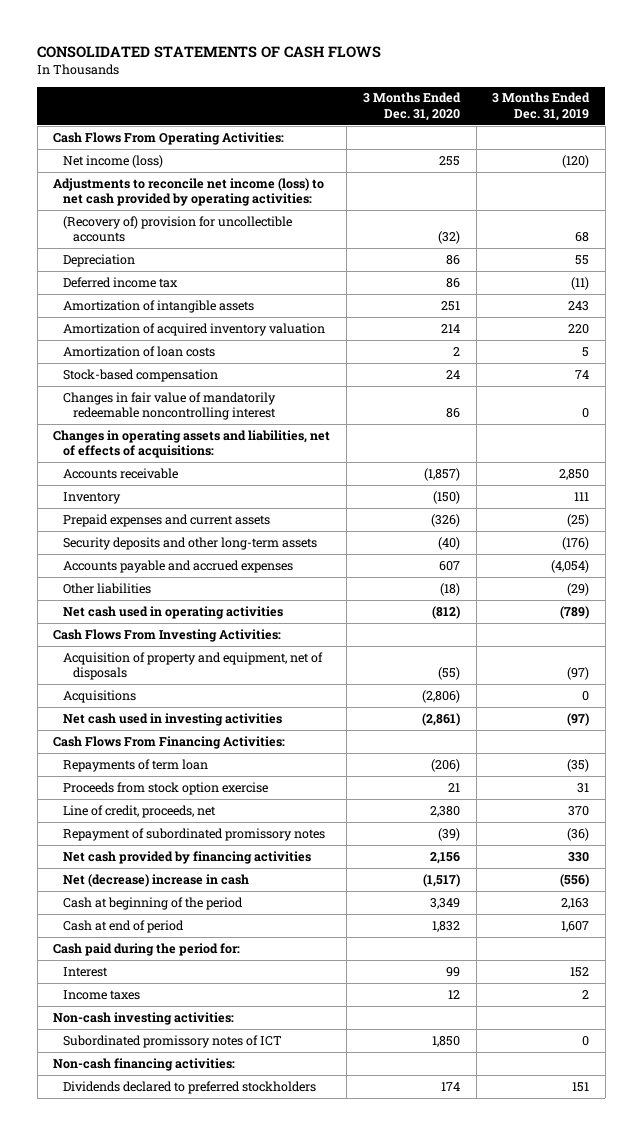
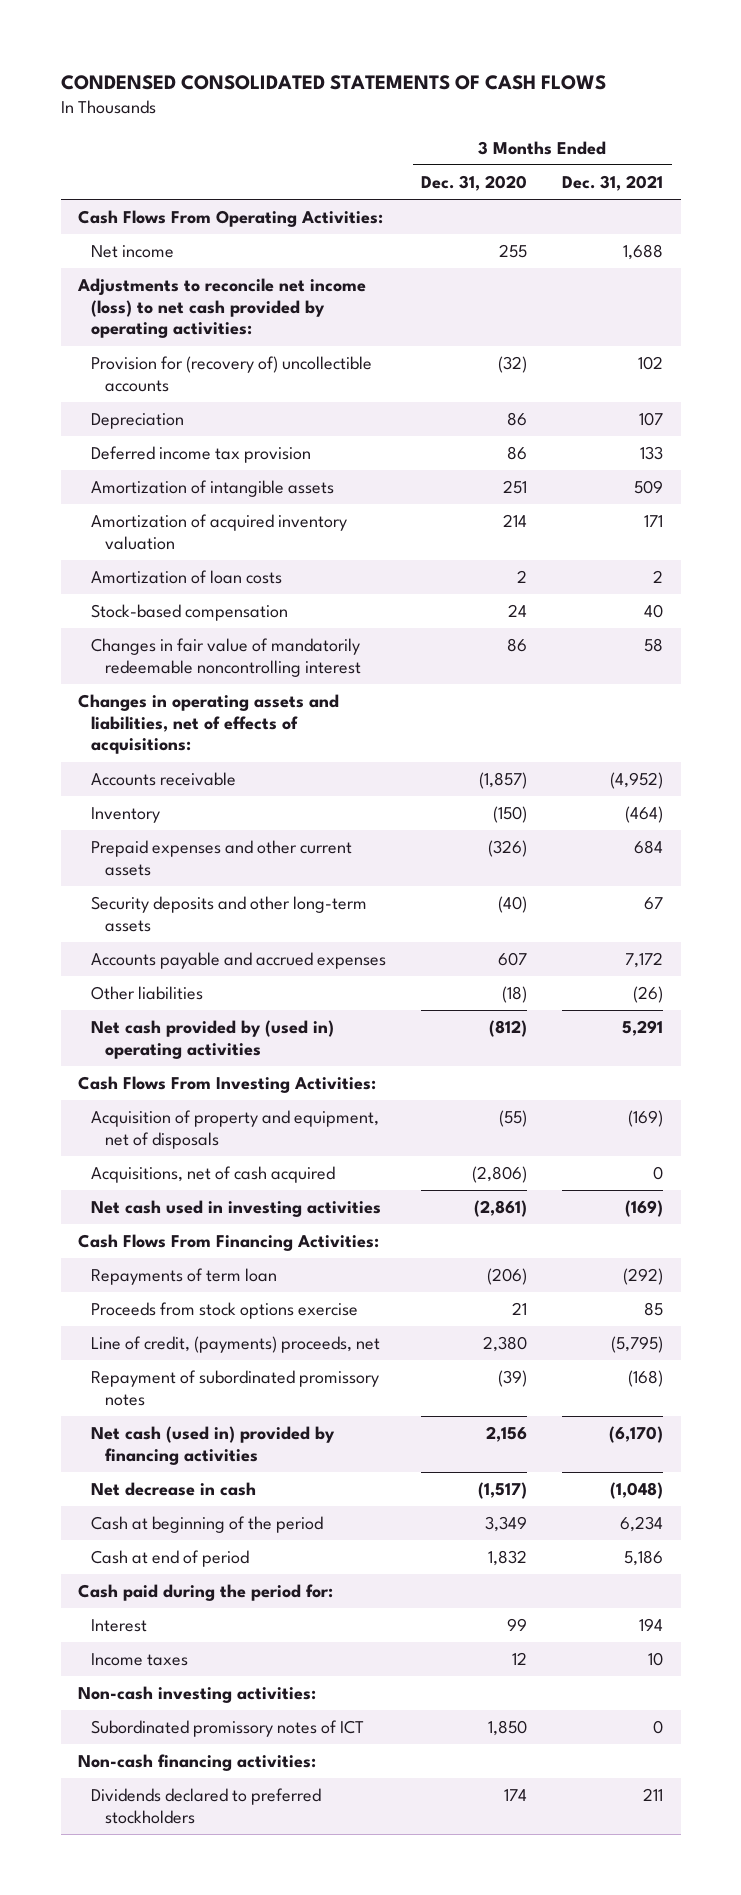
- CONSOLIDATED STATEMENTS OF CASH FLOWS
+ CONDENSED CONSOLIDATED STATEMENTS OF CASH FLOWS
- | 3 Months Ended Dec. 31, 2020 | 3 Months Ended Dec. 31, 2019
+ | 3 Months Ended Dec. 31, 2020 | 3 Months Ended Dec. 31, 2021
- Net income (loss) | 255 | (120)
+ Net income | 255 | 1,688
- (Recovery of) provision for uncollectible accounts | (32) | 68
+ Provision for (recovery of) uncollectible accounts | (32) | 102
- Deferred income tax | 86 | (11)
+ Deferred income tax provision | 86 | 133
- Prepaid expenses and current assets | (326) | (25)
+ Prepaid expenses and other current assets | (326) | 684
- Net cash used in operating activities | (812) | (789)
+ Net cash provided by (used in) operating activities | (812) | 5,291
- Acquisitions | (2,806) | 0
+ Acquisitions, net of cash acquired | (2,806) | 0
- Proceeds from stock option exercise | 21 | 31
- Line of credit, proceeds, net | 2,380 | 370
+ Proceeds from stock options exercise | 21 | 85
+ Line of credit, (payments) proceeds, net | 2,380 | (5,795)
- Net cash provided by financing activities | 2,156 | 330
- Net (decrease) increase in cash | (1,517) | (556)
+ Net cash (used in) provided by financing activities | 2,156 | (6,170)
+ Net decrease in cash | (1,517) | (1,048)

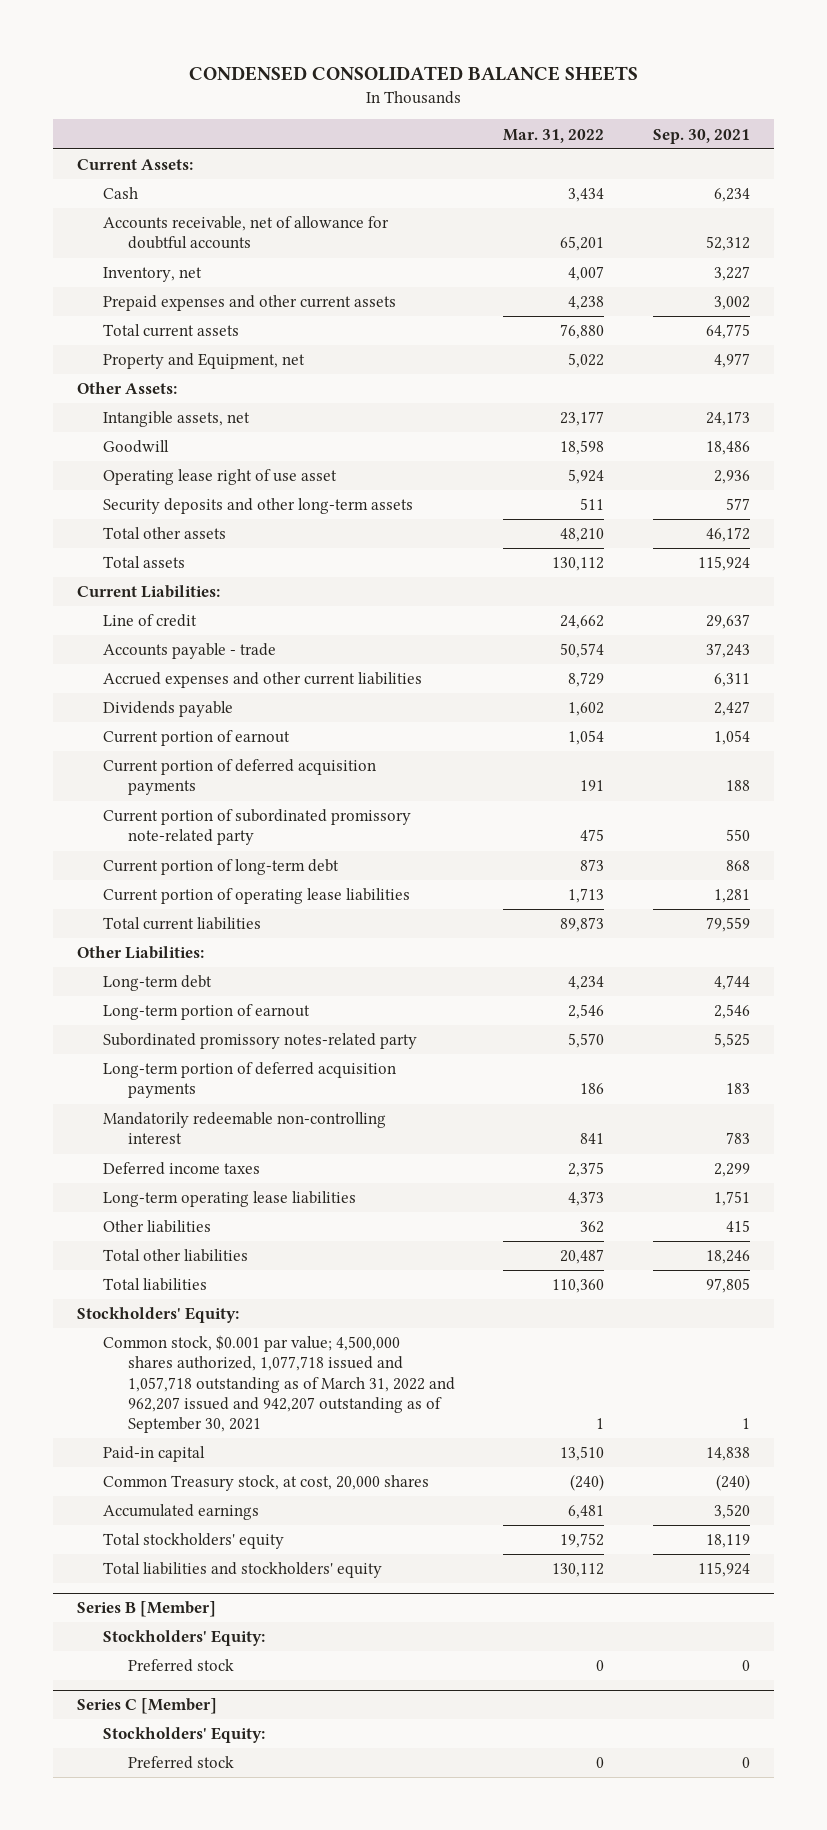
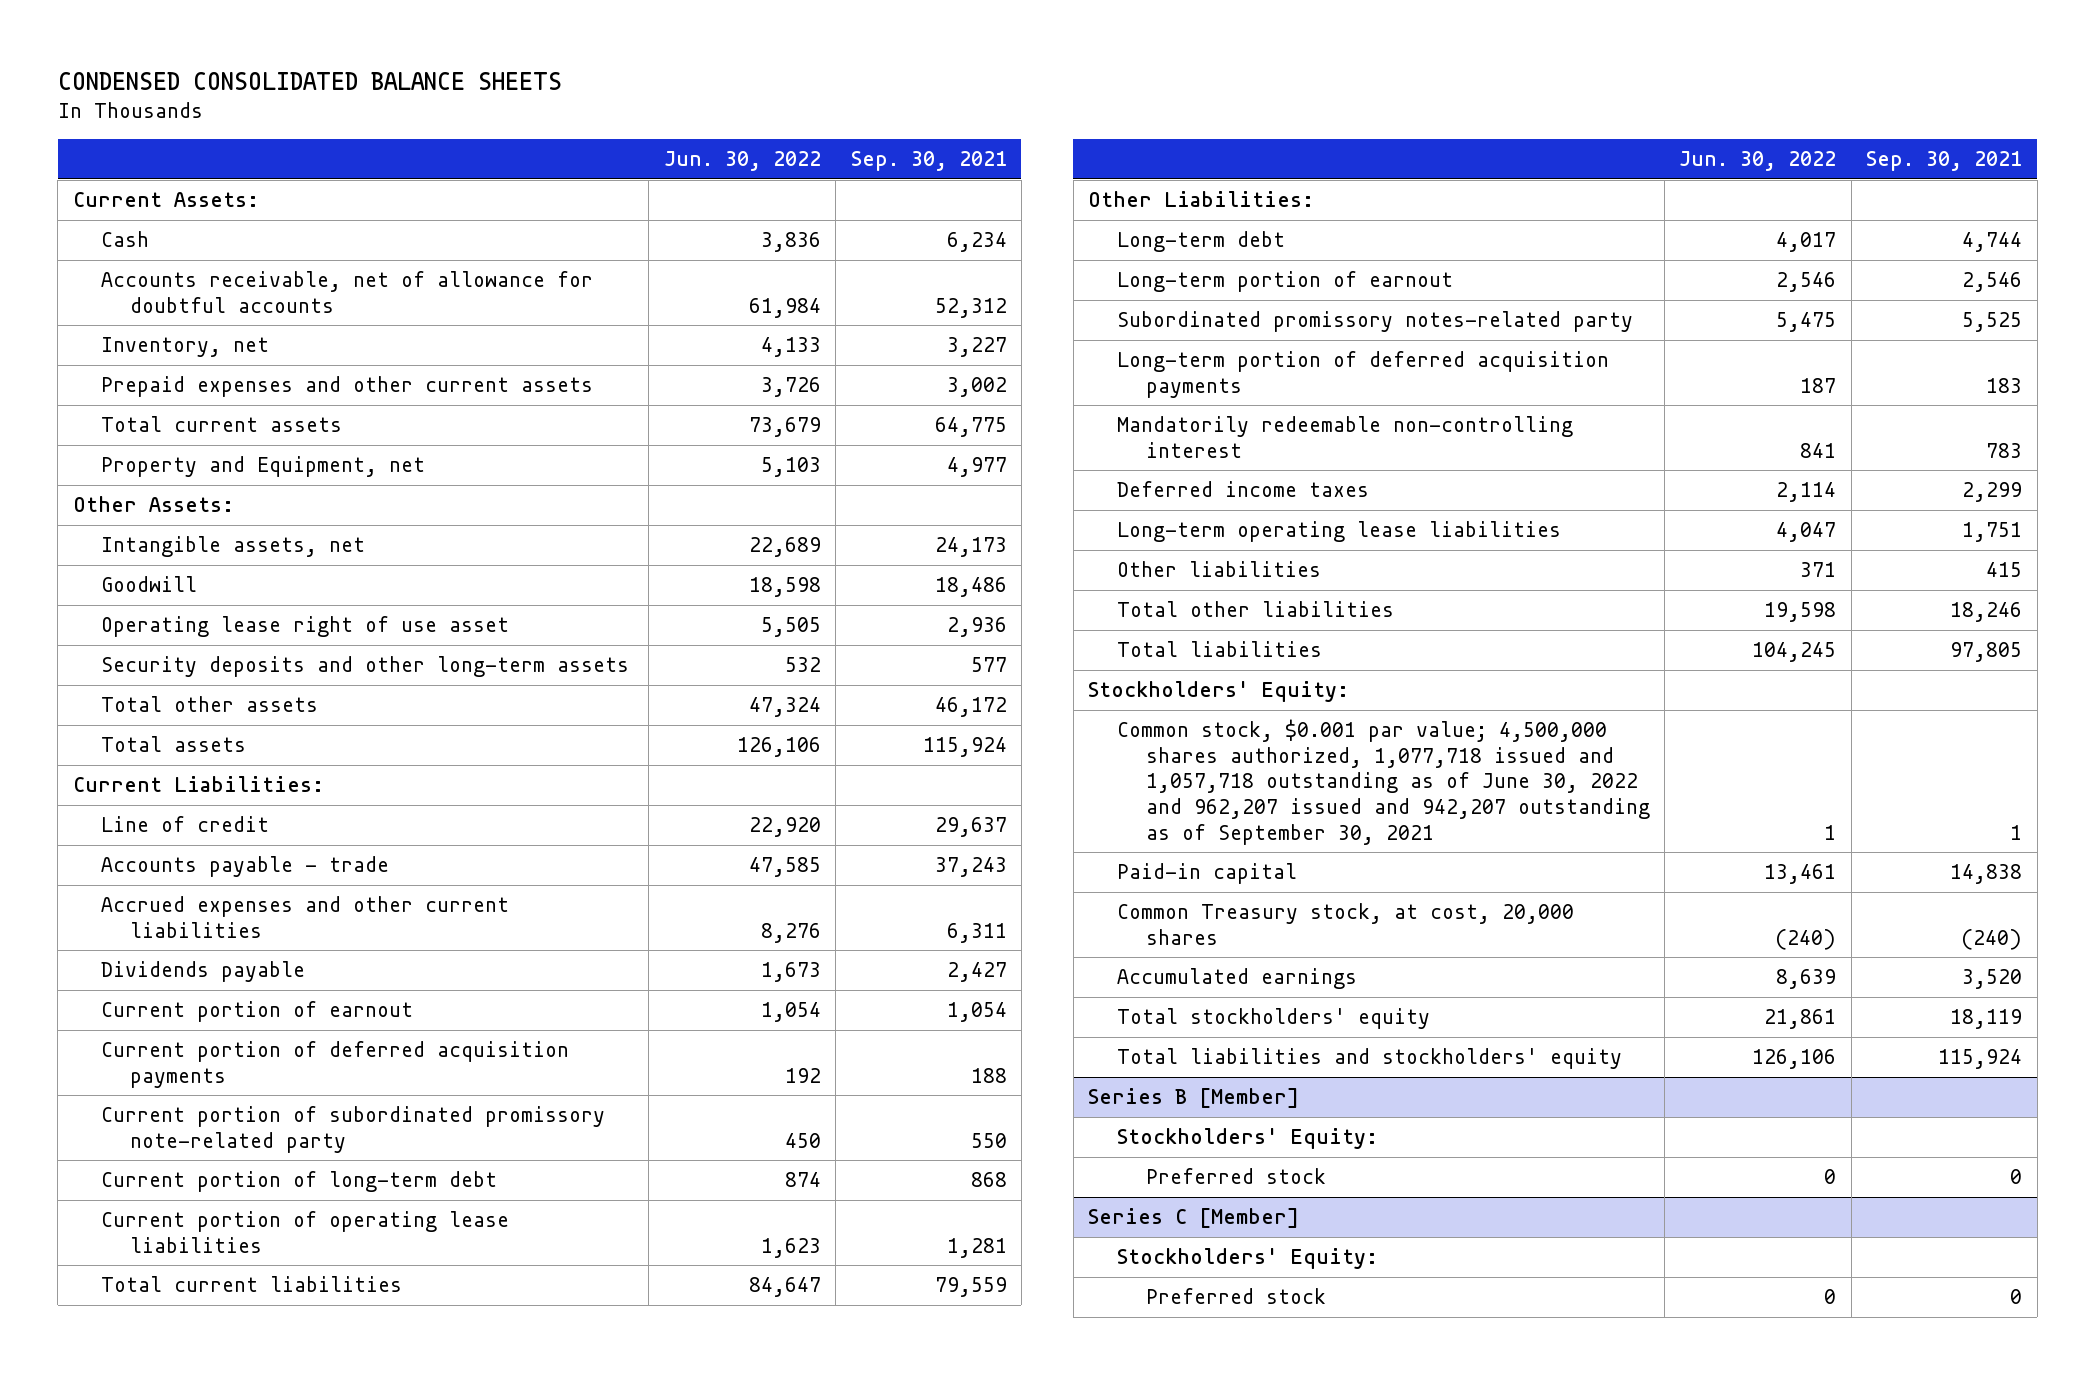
- | Mar. 31, 2022 | Sep. 30, 2021
+ | Jun. 30, 2022 | Sep. 30, 2021
- Common stock, $0.001 par value; 4,500,000 shares authorized, 1,077,718 issued and 1,057,718 outstanding as of March 31, 2022 and 962,207 issued and 942,207 outstanding as of September 30, 2021 | 1 | 1
+ Common stock, $0.001 par value; 4,500,000 shares authorized, 1,077,718 issued and 1,057,718 outstanding as of June 30, 2022 and 962,207 issued and 942,207 outstanding as of September 30, 2021 | 1 | 1

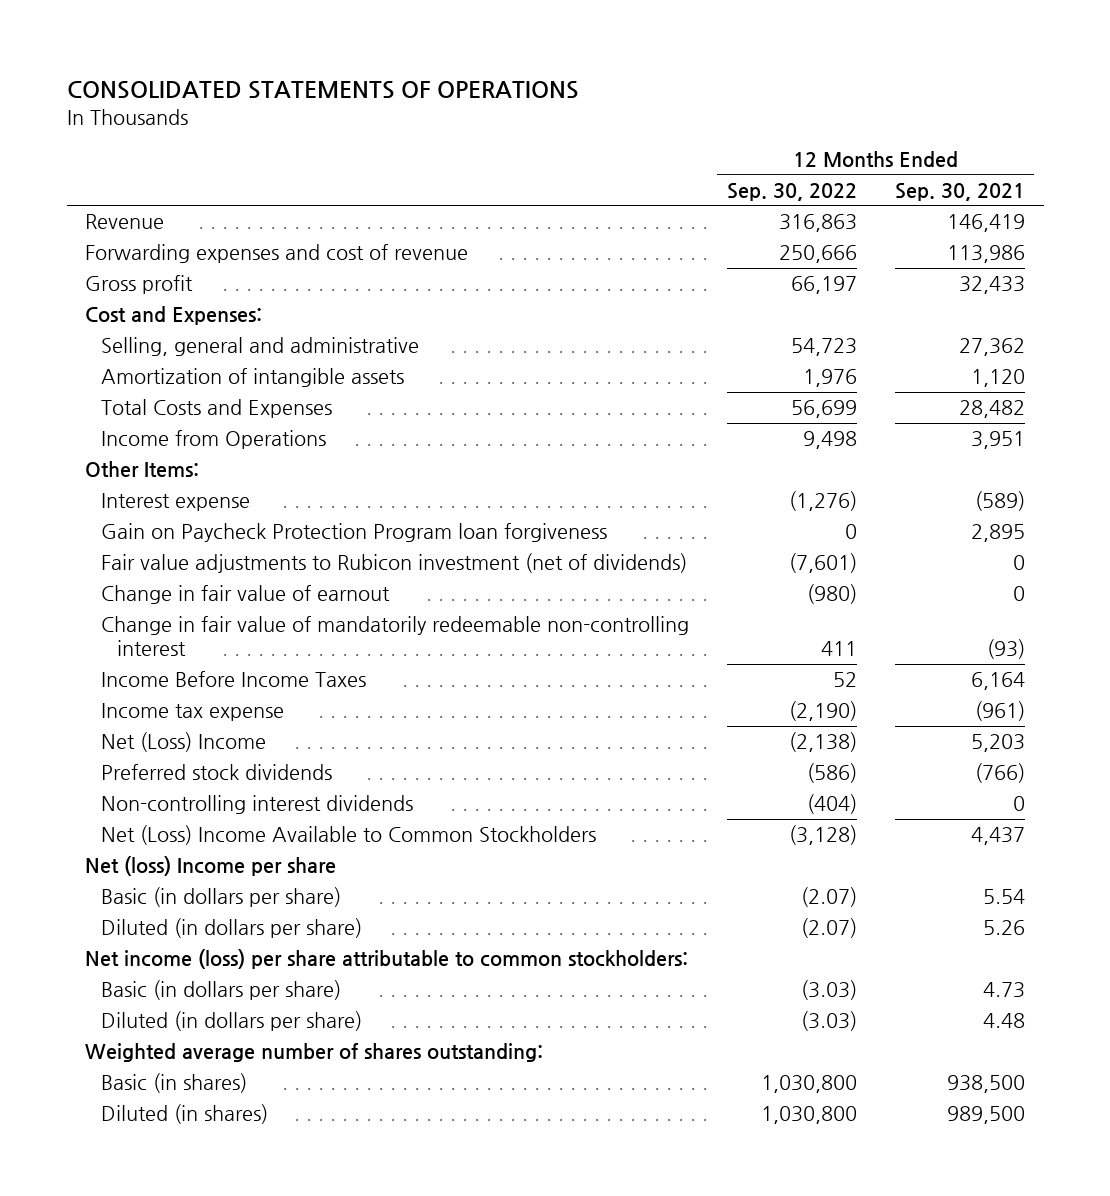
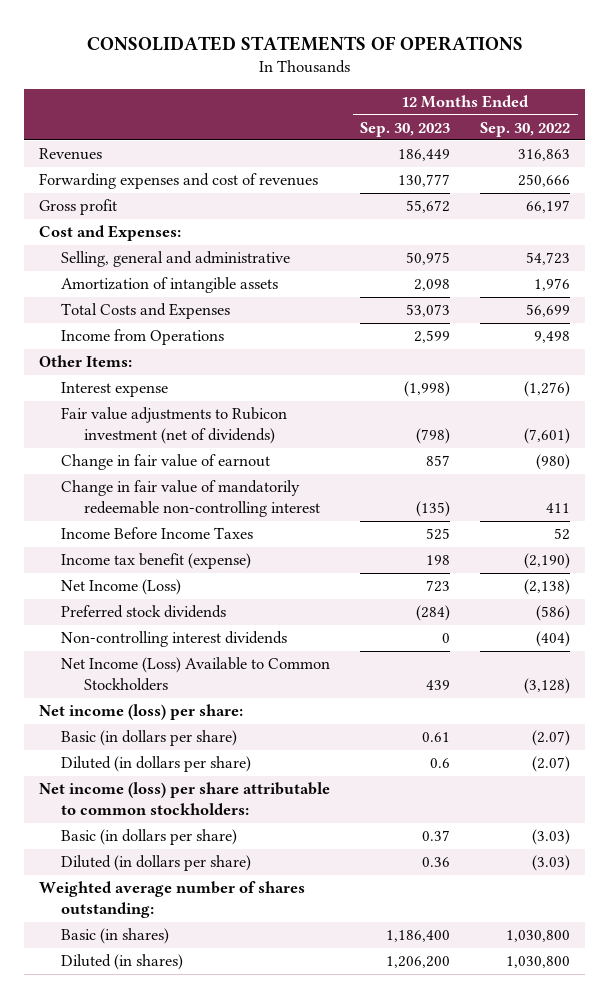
- | 12 Months Ended Sep. 30, 2022 | 12 Months Ended Sep. 30, 2021
+ | 12 Months Ended Sep. 30, 2023 | 12 Months Ended Sep. 30, 2022
- Revenue | 316,863 | 146,419
- Forwarding expenses and cost of revenue | 250,666 | 113,986
+ Revenues | 186,449 | 316,863
+ Forwarding expenses and cost of revenues | 130,777 | 250,666
- Gain on Paycheck Protection Program loan forgiveness | 0 | 2,895
- Income tax expense | (2,190) | (961)
- Net (Loss) Income | (2,138) | 5,203
+ Income tax benefit (expense) | 198 | (2,190)
+ Net Income (Loss) | 723 | (2,138)
- Net (Loss) Income Available to Common Stockholders | (3,128) | 4,437
- Net (loss) Income per share
+ Net Income (Loss) Available to Common Stockholders | 439 | (3,128)
+ Net income (loss) per share:

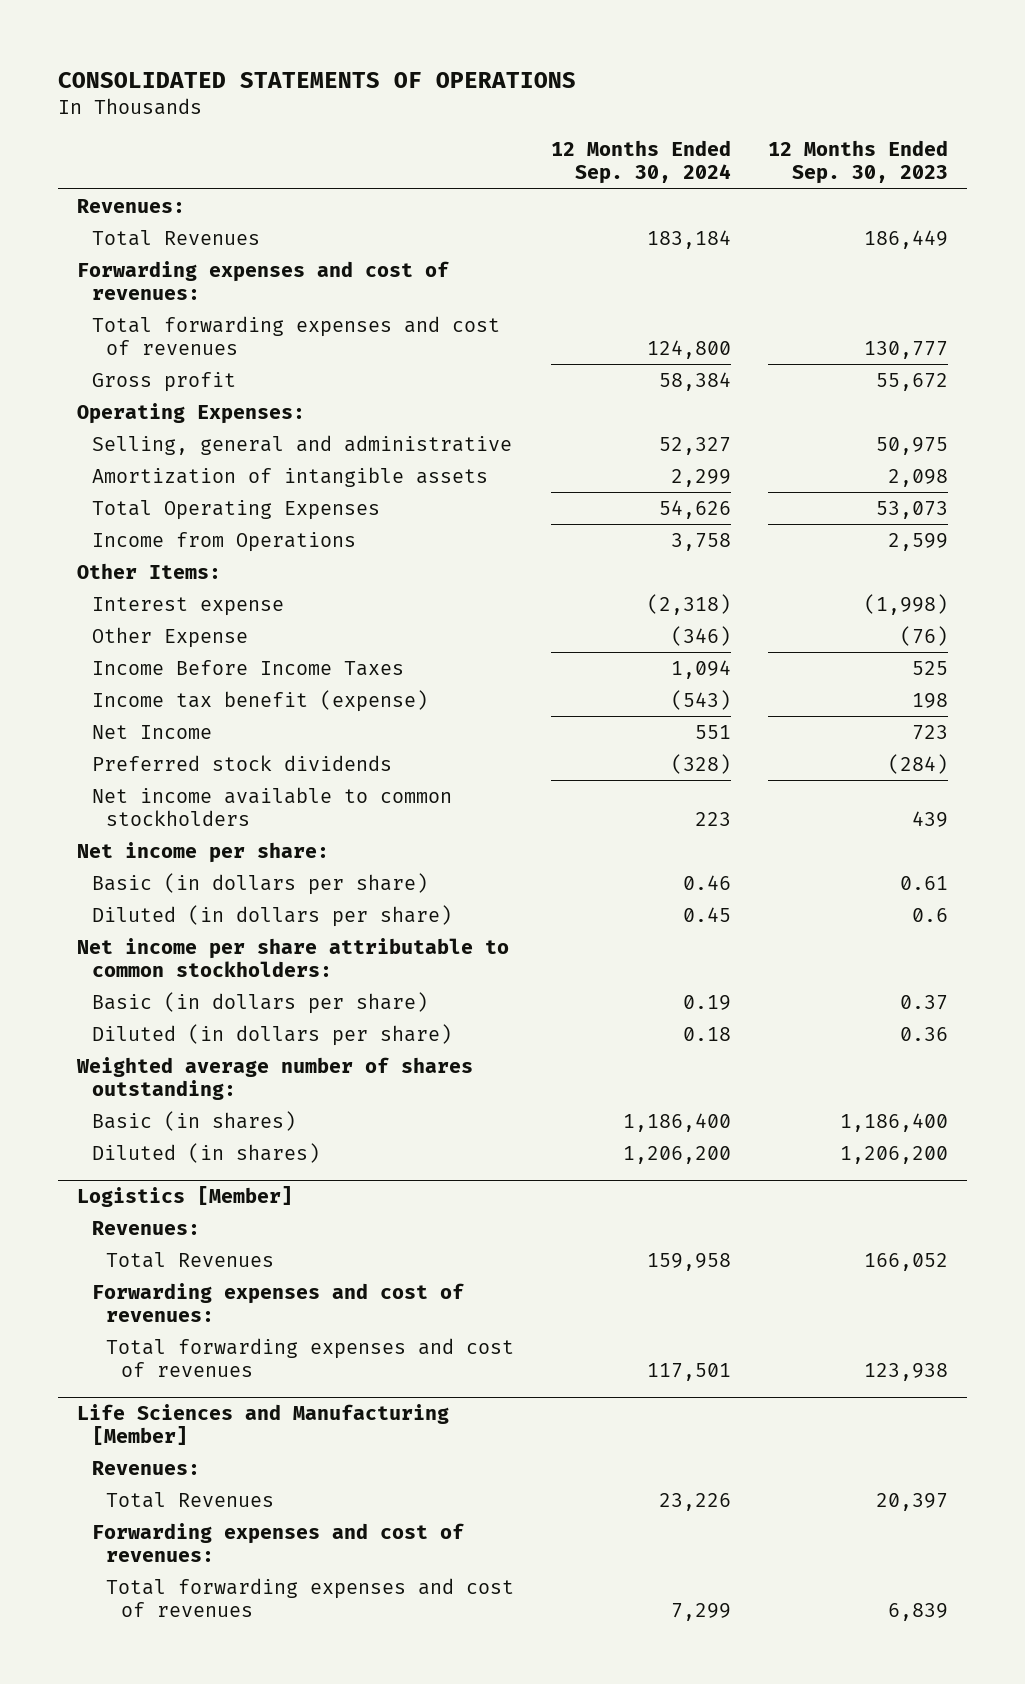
- | 12 Months Ended Sep. 30, 2023 | 12 Months Ended Sep. 30, 2022
+ | 12 Months Ended Sep. 30, 2024 | 12 Months Ended Sep. 30, 2023
- Revenues | 186,449 | 316,863
- Forwarding expenses and cost of revenues | 130,777 | 250,666
+ Revenues:
+ Total Revenues | 183,184 | 186,449
+ Forwarding expenses and cost of revenues:
+ Total forwarding expenses and cost of revenues | 124,800 | 130,777
- Cost and Expenses:
+ Operating Expenses:
- Total Costs and Expenses | 53,073 | 56,699
+ Total Operating Expenses | 54,626 | 53,073
- Fair value adjustments to Rubicon investment (net of dividends) | (798) | (7,601)
- Change in fair value of earnout | 857 | (980)
- Change in fair value of mandatorily redeemable non-controlling interest | (135) | 411
+ Other Expense | (346) | (76)
- Net Income (Loss) | 723 | (2,138)
+ Net Income | 551 | 723
- Non-controlling interest dividends | 0 | (404)
- Net Income (Loss) Available to Common Stockholders | 439 | (3,128)
- Net income (loss) per share:
+ Net income available to common stockholders | 223 | 439
+ Net income per share:
- Net income (loss) per share attributable to common stockholders:
+ Net income per share attributable to common stockholders:
+ Logistics [Member]
+ Revenues:
+ Total Revenues | 159,958 | 166,052
+ Forwarding expenses and cost of revenues:
+ Total forwarding expenses and cost of revenues | 117,501 | 123,938
+ Life Sciences and Manufacturing [Member]
+ Revenues:
+ Total Revenues | 23,226 | 20,397
+ Forwarding expenses and cost of revenues:
+ Total forwarding expenses and cost of revenues | 7,299 | 6,839

